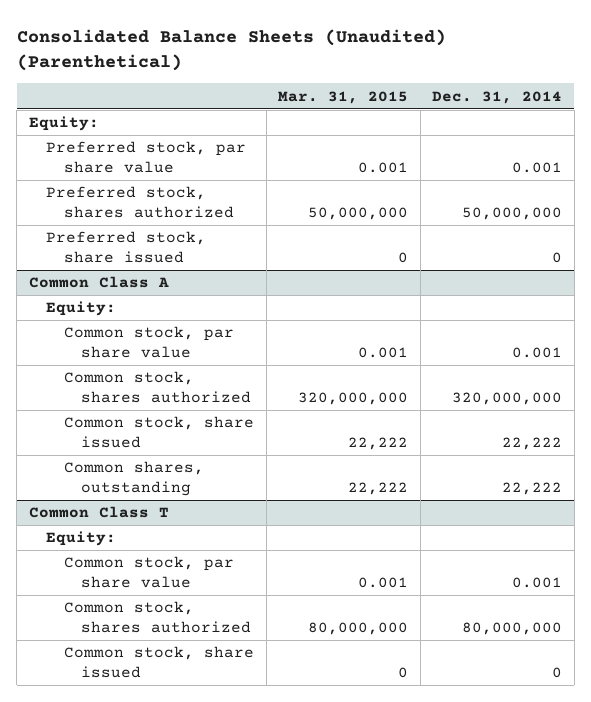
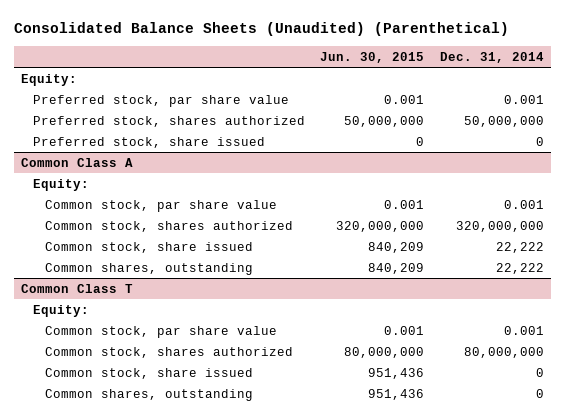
- | Mar. 31, 2015 | Dec. 31, 2014
+ | Jun. 30, 2015 | Dec. 31, 2014
@ Common Class T
+ Common shares, outstanding | 951,436 | 0

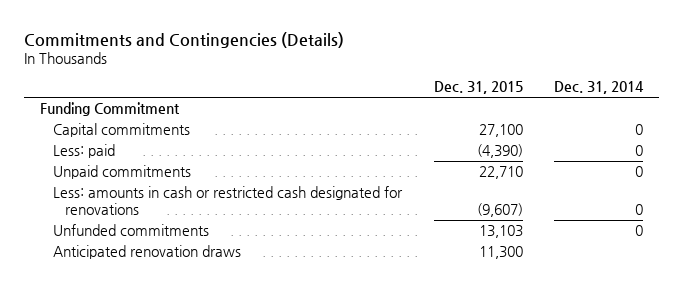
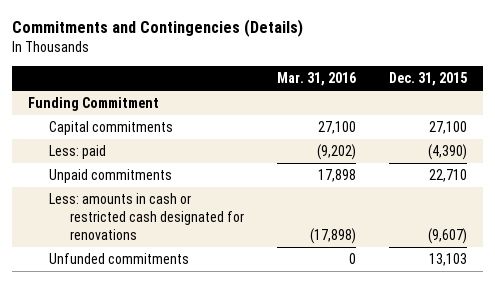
- | Dec. 31, 2015 | Dec. 31, 2014
+ | Mar. 31, 2016 | Dec. 31, 2015
- Anticipated renovation draws | 11,300 |

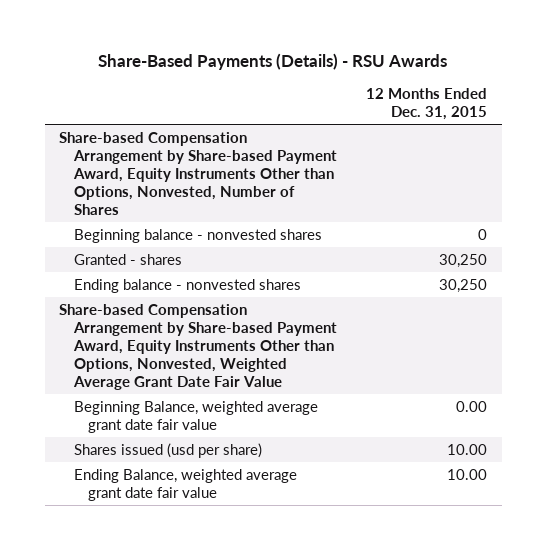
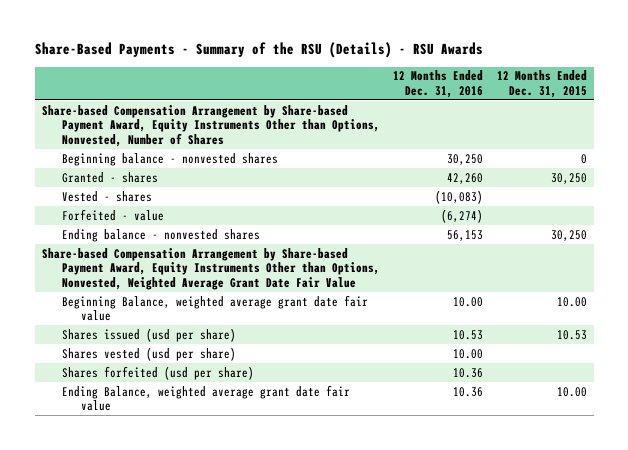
- Share-Based Payments (Details) - RSU Awards
+ Share-Based Payments - Summary of the RSU (Details) - RSU Awards
- | 12 Months Ended Dec. 31, 2015
+ | 12 Months Ended Dec. 31, 2016 | 12 Months Ended Dec. 31, 2015
+ Vested - shares | (10,083) |
+ Forfeited - value | (6,274) |
- Beginning Balance, weighted average grant date fair value | 0.00
- Shares issued (usd per share) | 10.00
+ Beginning Balance, weighted average grant date fair value | 10.00 | 10.00
+ Shares issued (usd per share) | 10.53 | 10.53
+ Shares vested (usd per share) | 10.00 |
+ Shares forfeited (usd per share) | 10.36 |

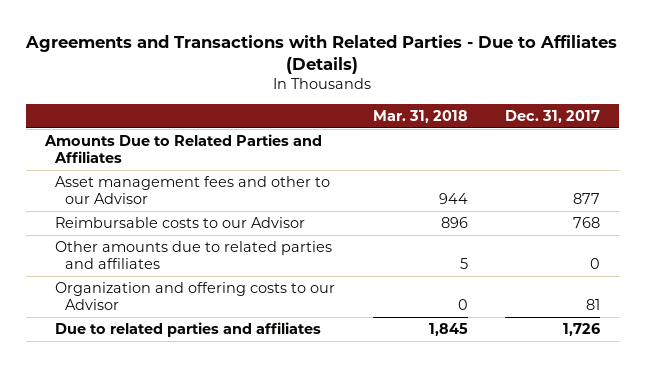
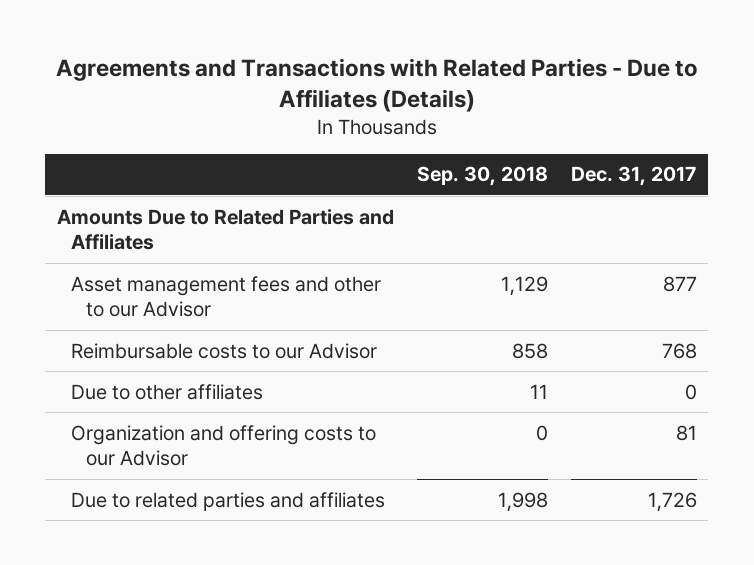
- | Mar. 31, 2018 | Dec. 31, 2017
+ | Sep. 30, 2018 | Dec. 31, 2017
- Other amounts due to related parties and affiliates | 5 | 0
+ Due to other affiliates | 11 | 0

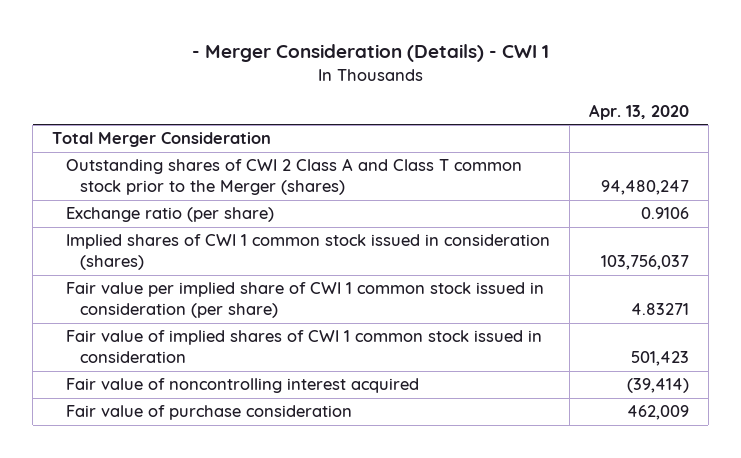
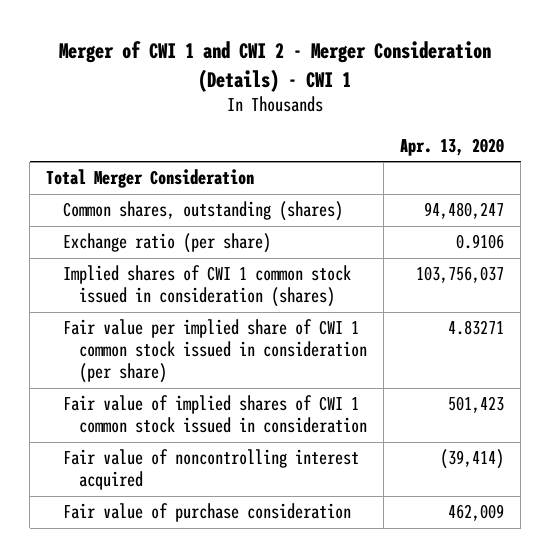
- - Merger Consideration (Details) - CWI 1
+ Merger of CWI 1 and CWI 2 - Merger Consideration (Details) - CWI 1
- Outstanding shares of CWI 2 Class A and Class T common stock prior to the Merger (shares) | 94,480,247
+ Common shares, outstanding (shares) | 94,480,247

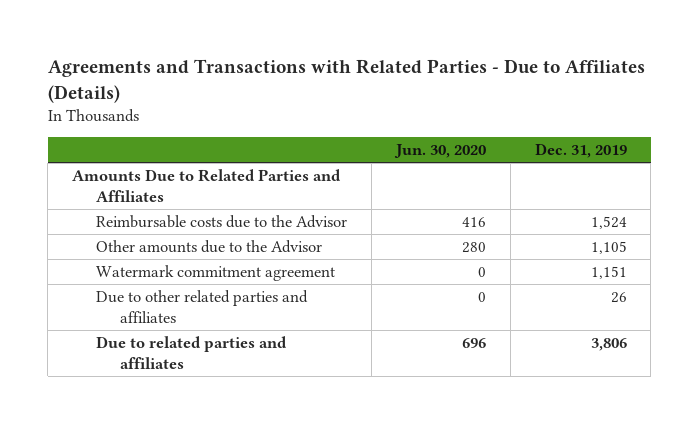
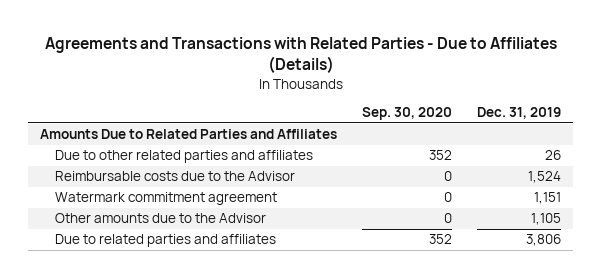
- | Jun. 30, 2020 | Dec. 31, 2019
+ | Sep. 30, 2020 | Dec. 31, 2019
moved up: Due to other related parties and affiliates | 352 | 26
moved down: Other amounts due to the Advisor | 0 | 1,105

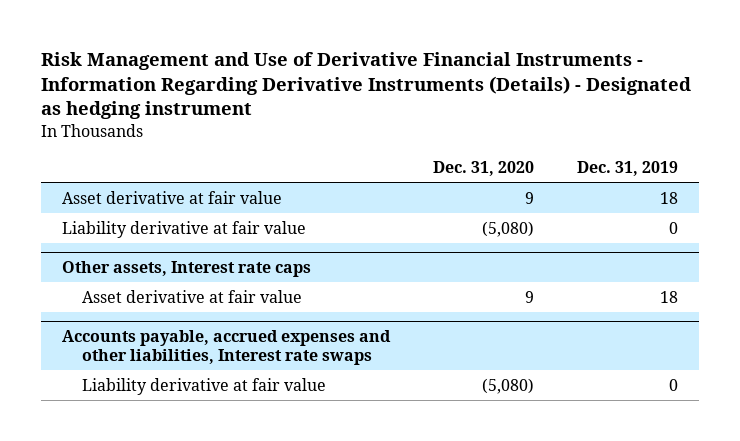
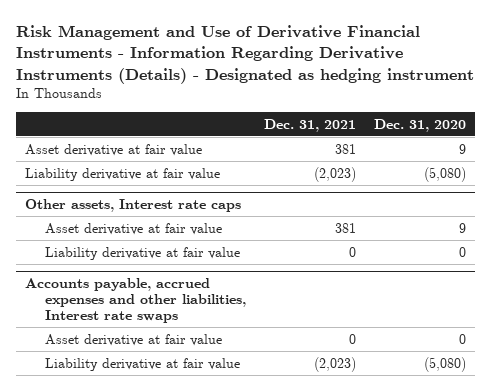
- | Dec. 31, 2020 | Dec. 31, 2019
+ | Dec. 31, 2021 | Dec. 31, 2020
@ Other assets, Interest rate caps
+ Liability derivative at fair value | 0 | 0
@ Accounts payable, accrued expenses and other liabilities, Interest rate swaps
+ Asset derivative at fair value | 0 | 0

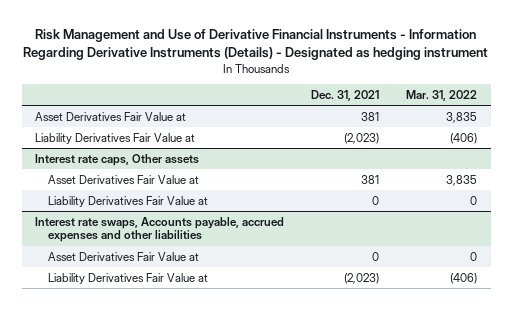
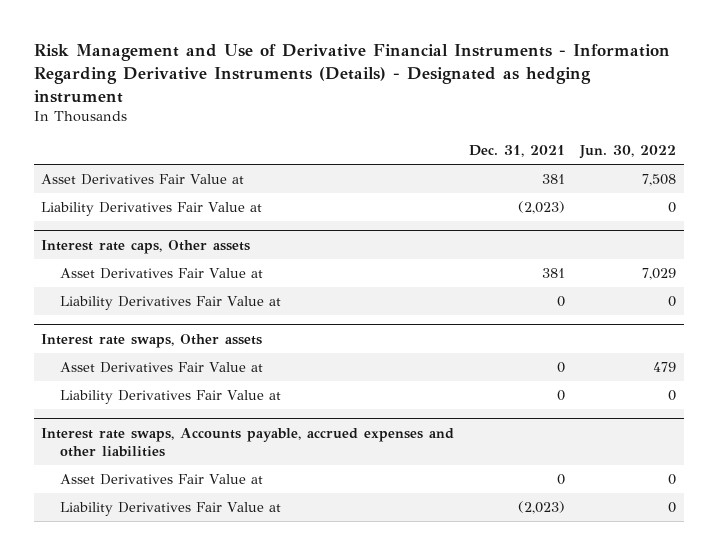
- | Dec. 31, 2021 | Mar. 31, 2022
+ | Dec. 31, 2021 | Jun. 30, 2022
+ Interest rate swaps, Other assets
+ Asset Derivatives Fair Value at | 0 | 479
+ Liability Derivatives Fair Value at | 0 | 0

